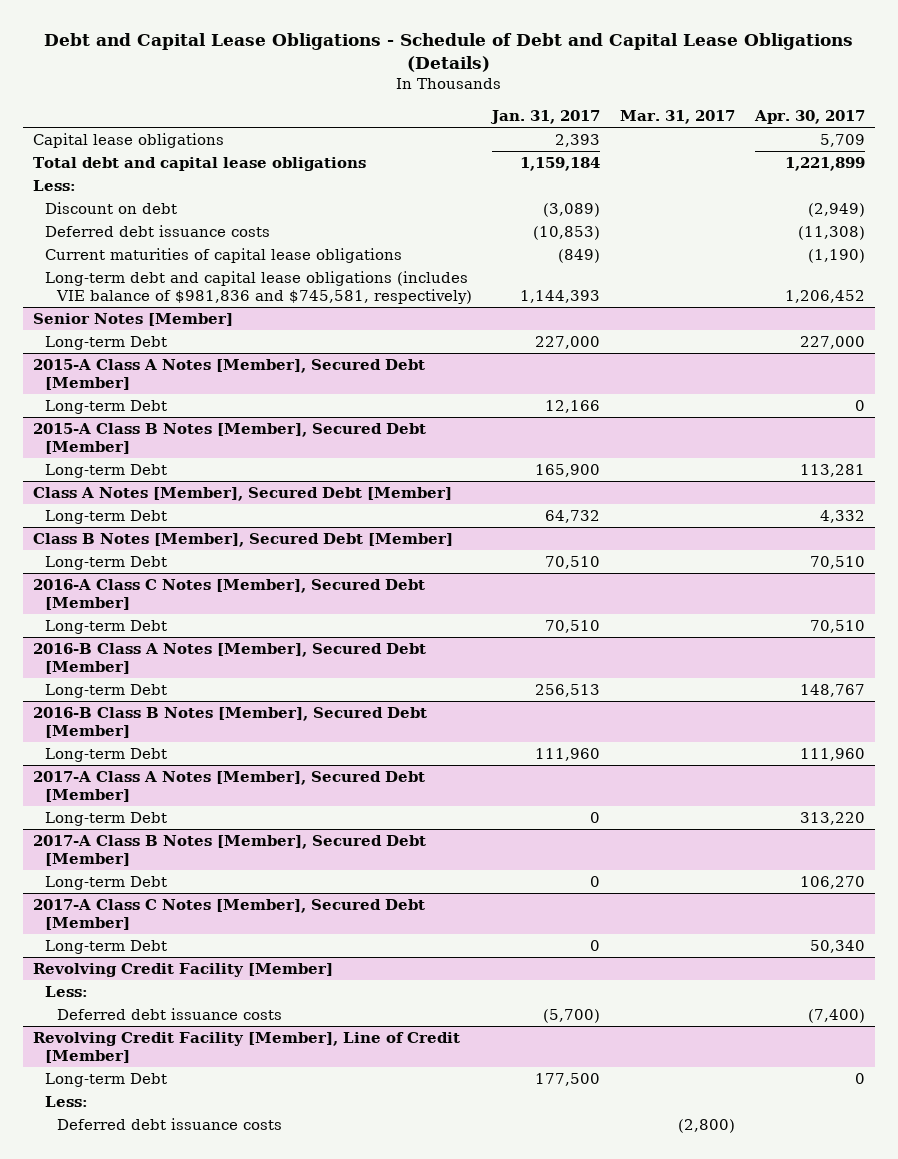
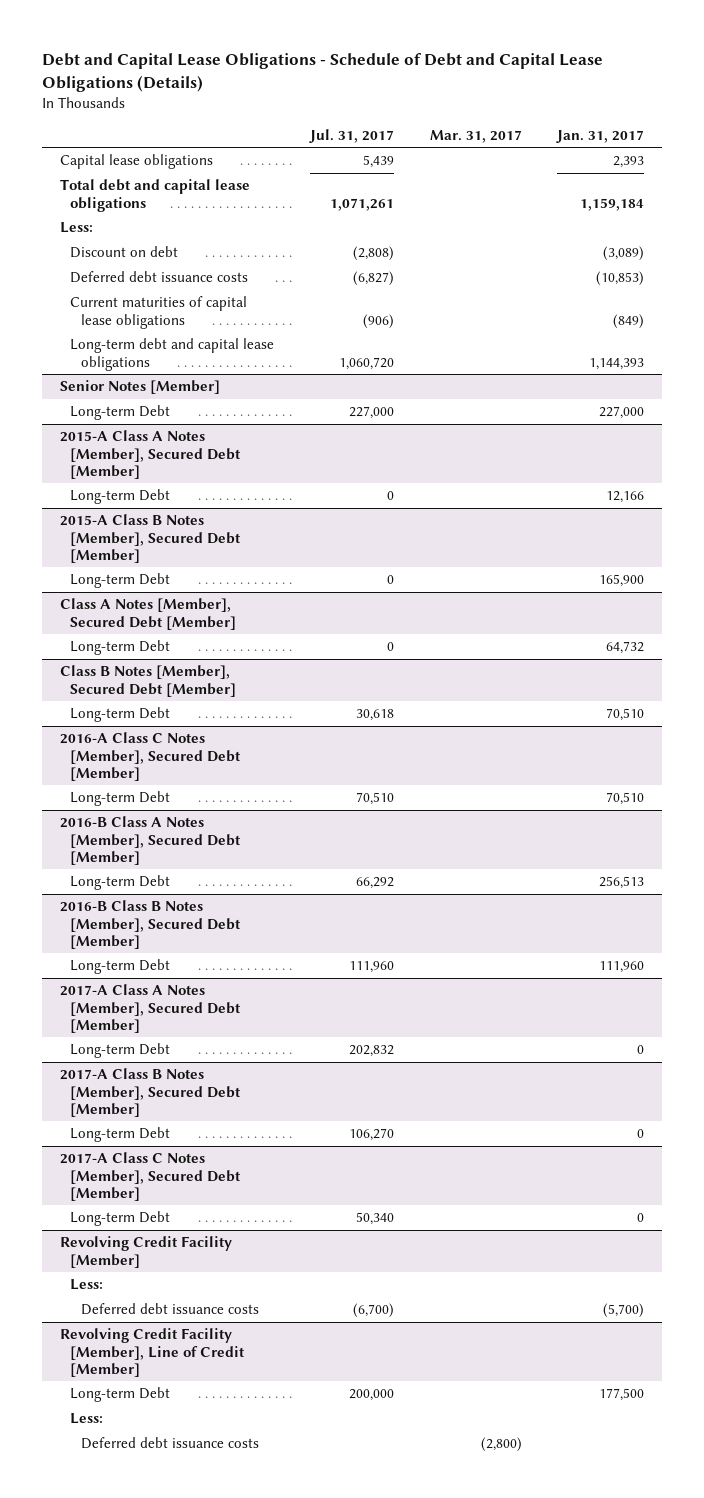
- | Jan. 31, 2017 | Mar. 31, 2017 | Apr. 30, 2017
+ | Jul. 31, 2017 | Mar. 31, 2017 | Jan. 31, 2017
- Long-term debt and capital lease obligations (includes VIE balance of $981,836 and $745,581, respectively) | 1,144,393 | | 1,206,452
+ Long-term debt and capital lease obligations | 1,060,720 | | 1,144,393

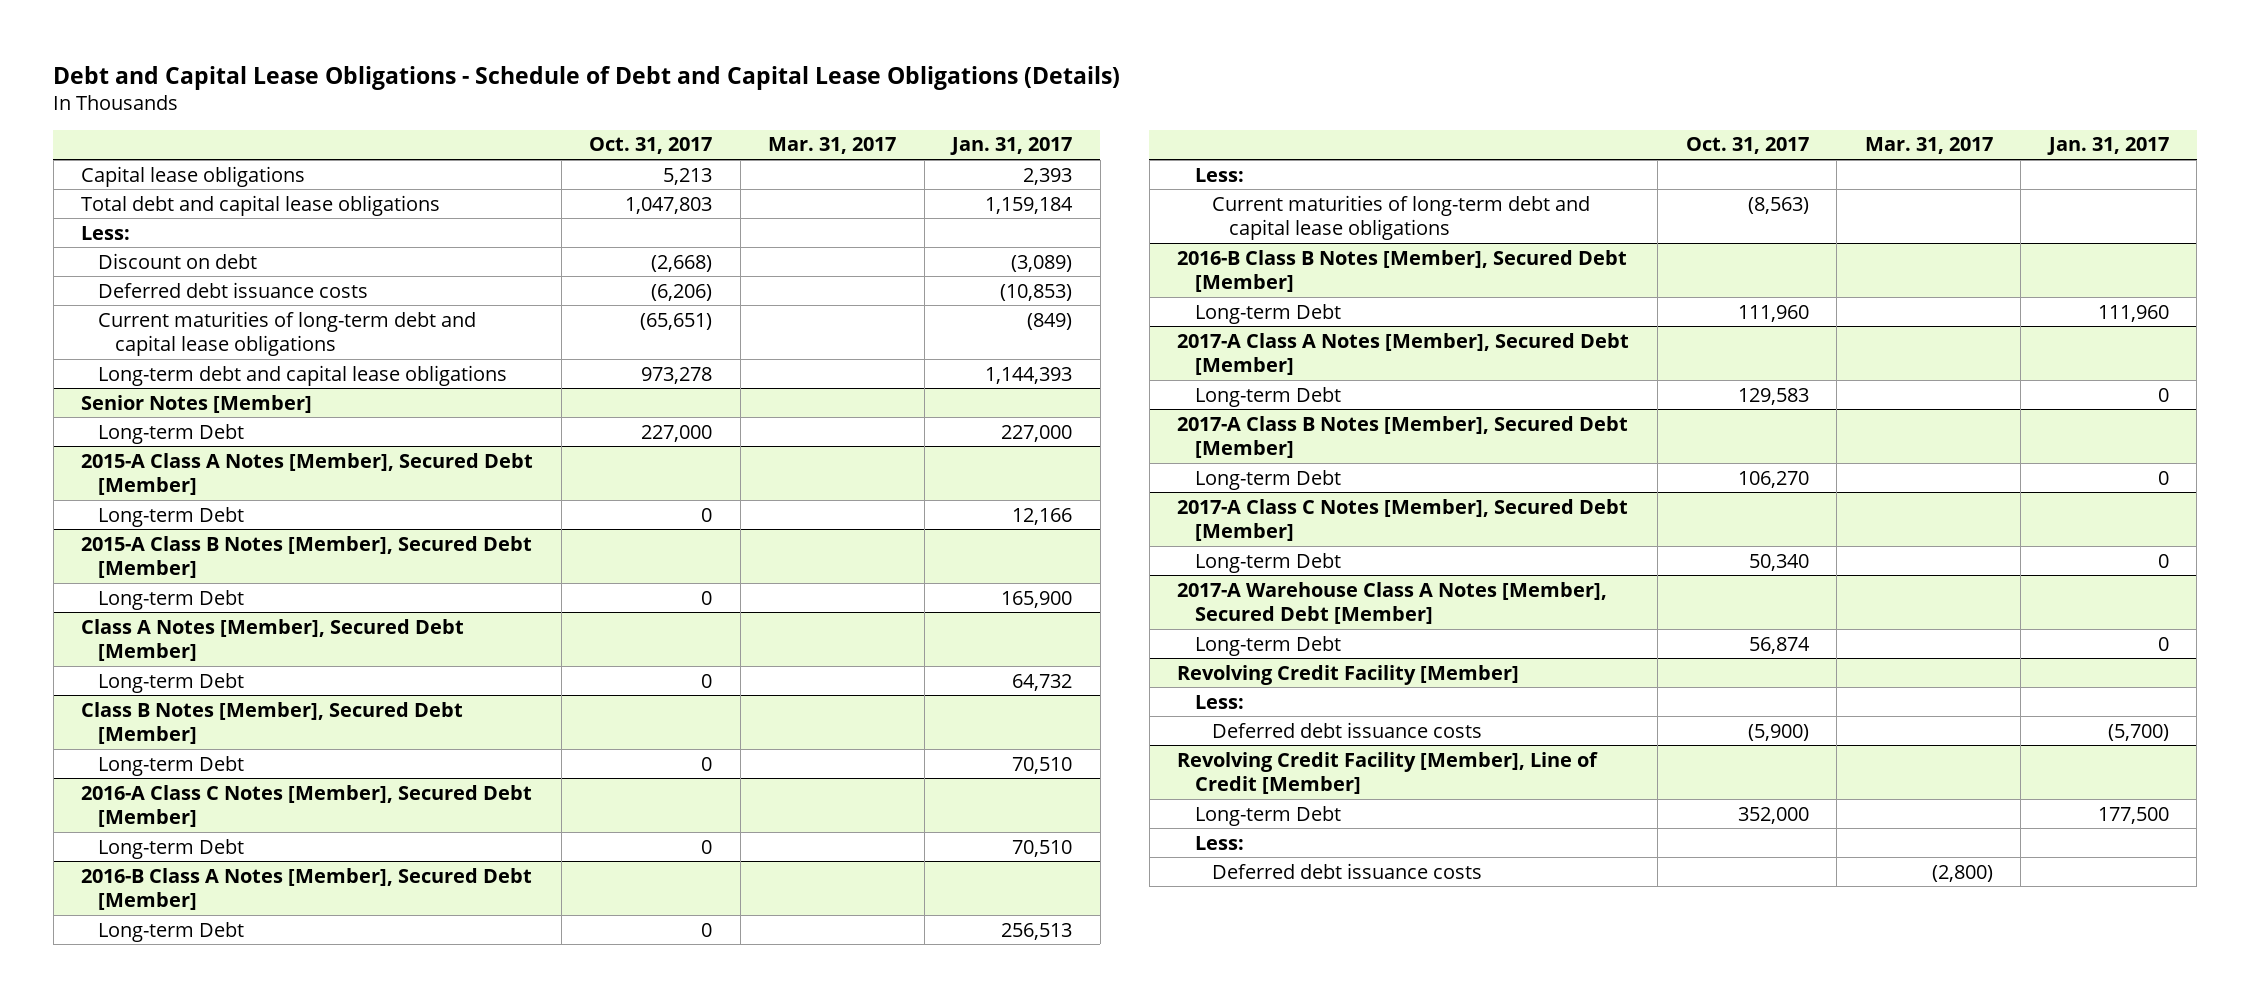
- | Jul. 31, 2017 | Mar. 31, 2017 | Jan. 31, 2017
+ | Oct. 31, 2017 | Mar. 31, 2017 | Jan. 31, 2017
- Current maturities of capital lease obligations | (906) | | (849)
+ Current maturities of long-term debt and capital lease obligations | (65,651) | | (849)
@ 2016-B Class A Notes [Member], Secured Debt [Member]
+ Less:
+ Current maturities of long-term debt and capital lease obligations | (8,563) | |
+ 2017-A Warehouse Class A Notes [Member], Secured Debt [Member]
+ Long-term Debt | 56,874 | | 0

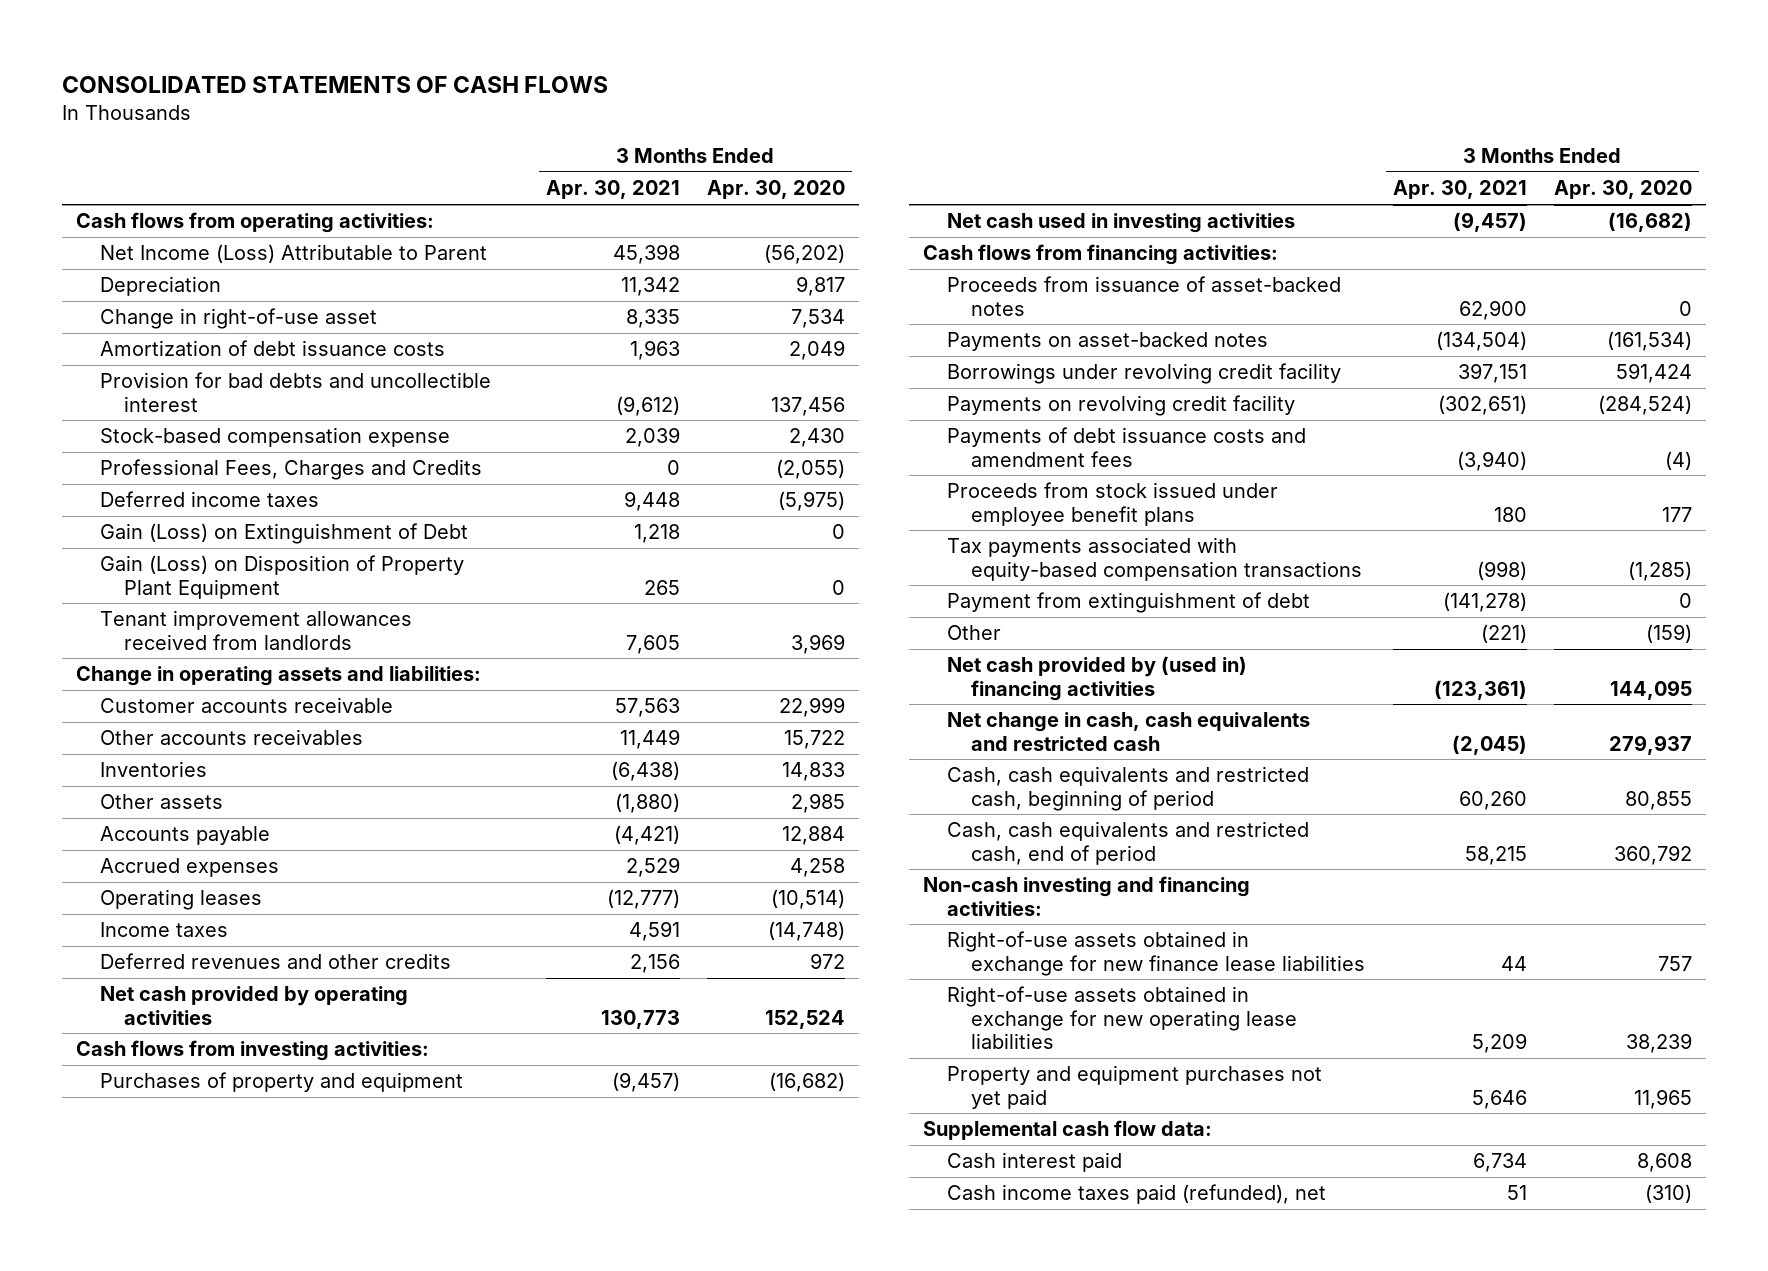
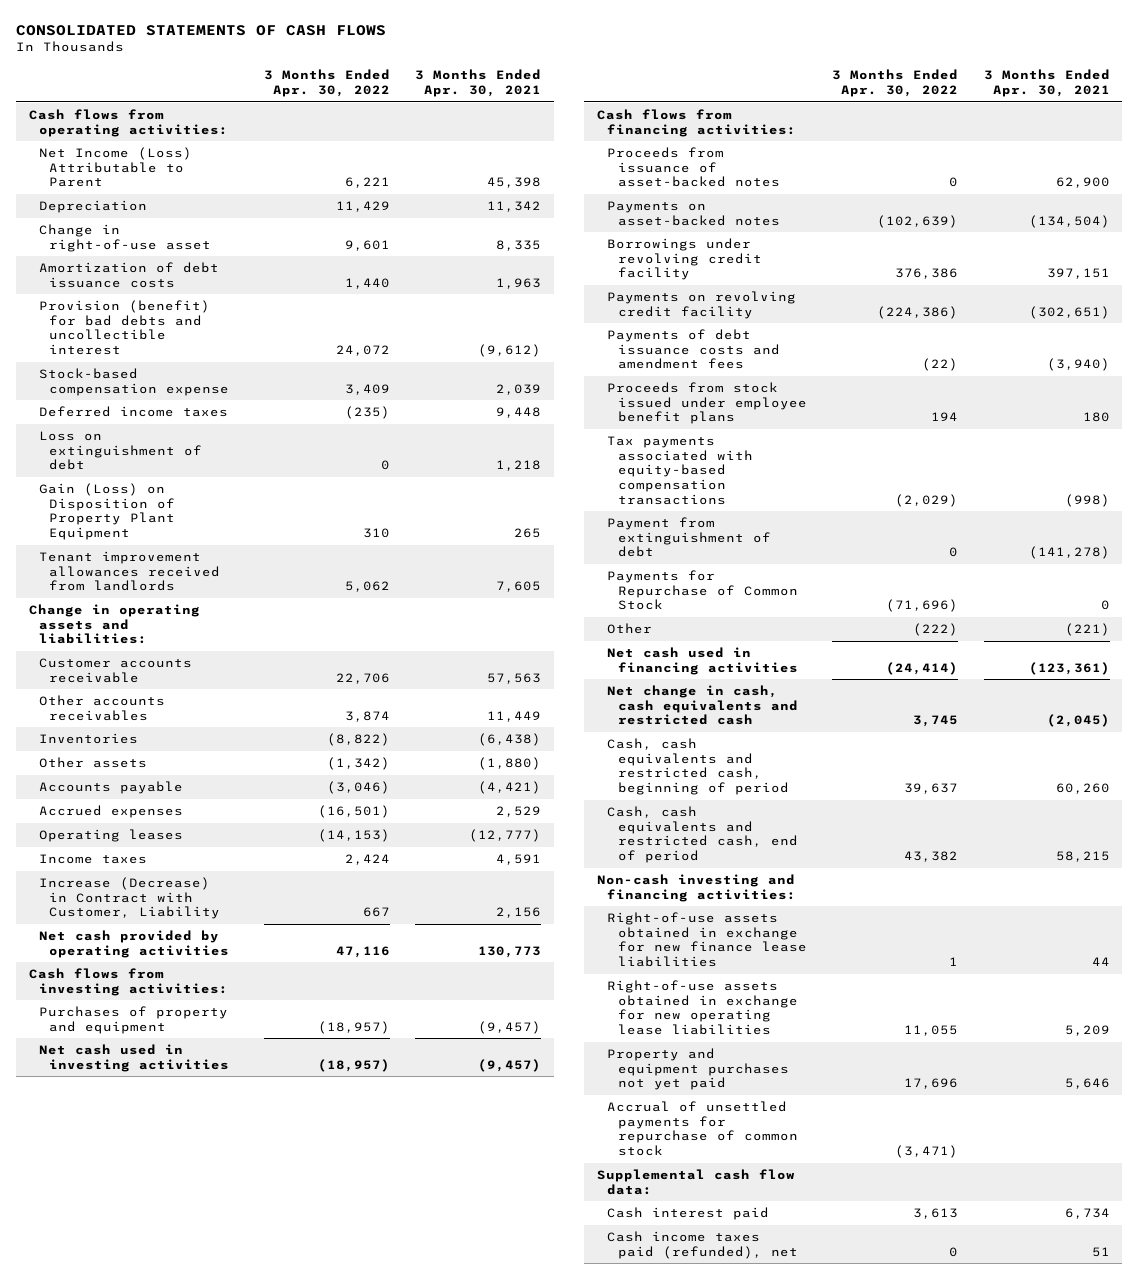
- | 3 Months Ended Apr. 30, 2021 | 3 Months Ended Apr. 30, 2020
+ | 3 Months Ended Apr. 30, 2022 | 3 Months Ended Apr. 30, 2021
- Provision for bad debts and uncollectible interest | (9,612) | 137,456
+ Provision (benefit) for bad debts and uncollectible interest | 24,072 | (9,612)
- Professional Fees, Charges and Credits | 0 | (2,055)
- Gain (Loss) on Extinguishment of Debt | 1,218 | 0
+ Loss on extinguishment of debt | 0 | 1,218
- Deferred revenues and other credits | 2,156 | 972
+ Increase (Decrease) in Contract with Customer, Liability | 667 | 2,156
+ Payments for Repurchase of Common Stock | (71,696) | 0
- Net cash provided by (used in) financing activities | (123,361) | 144,095
+ Net cash used in financing activities | (24,414) | (123,361)
+ Accrual of unsettled payments for repurchase of common stock | (3,471) |

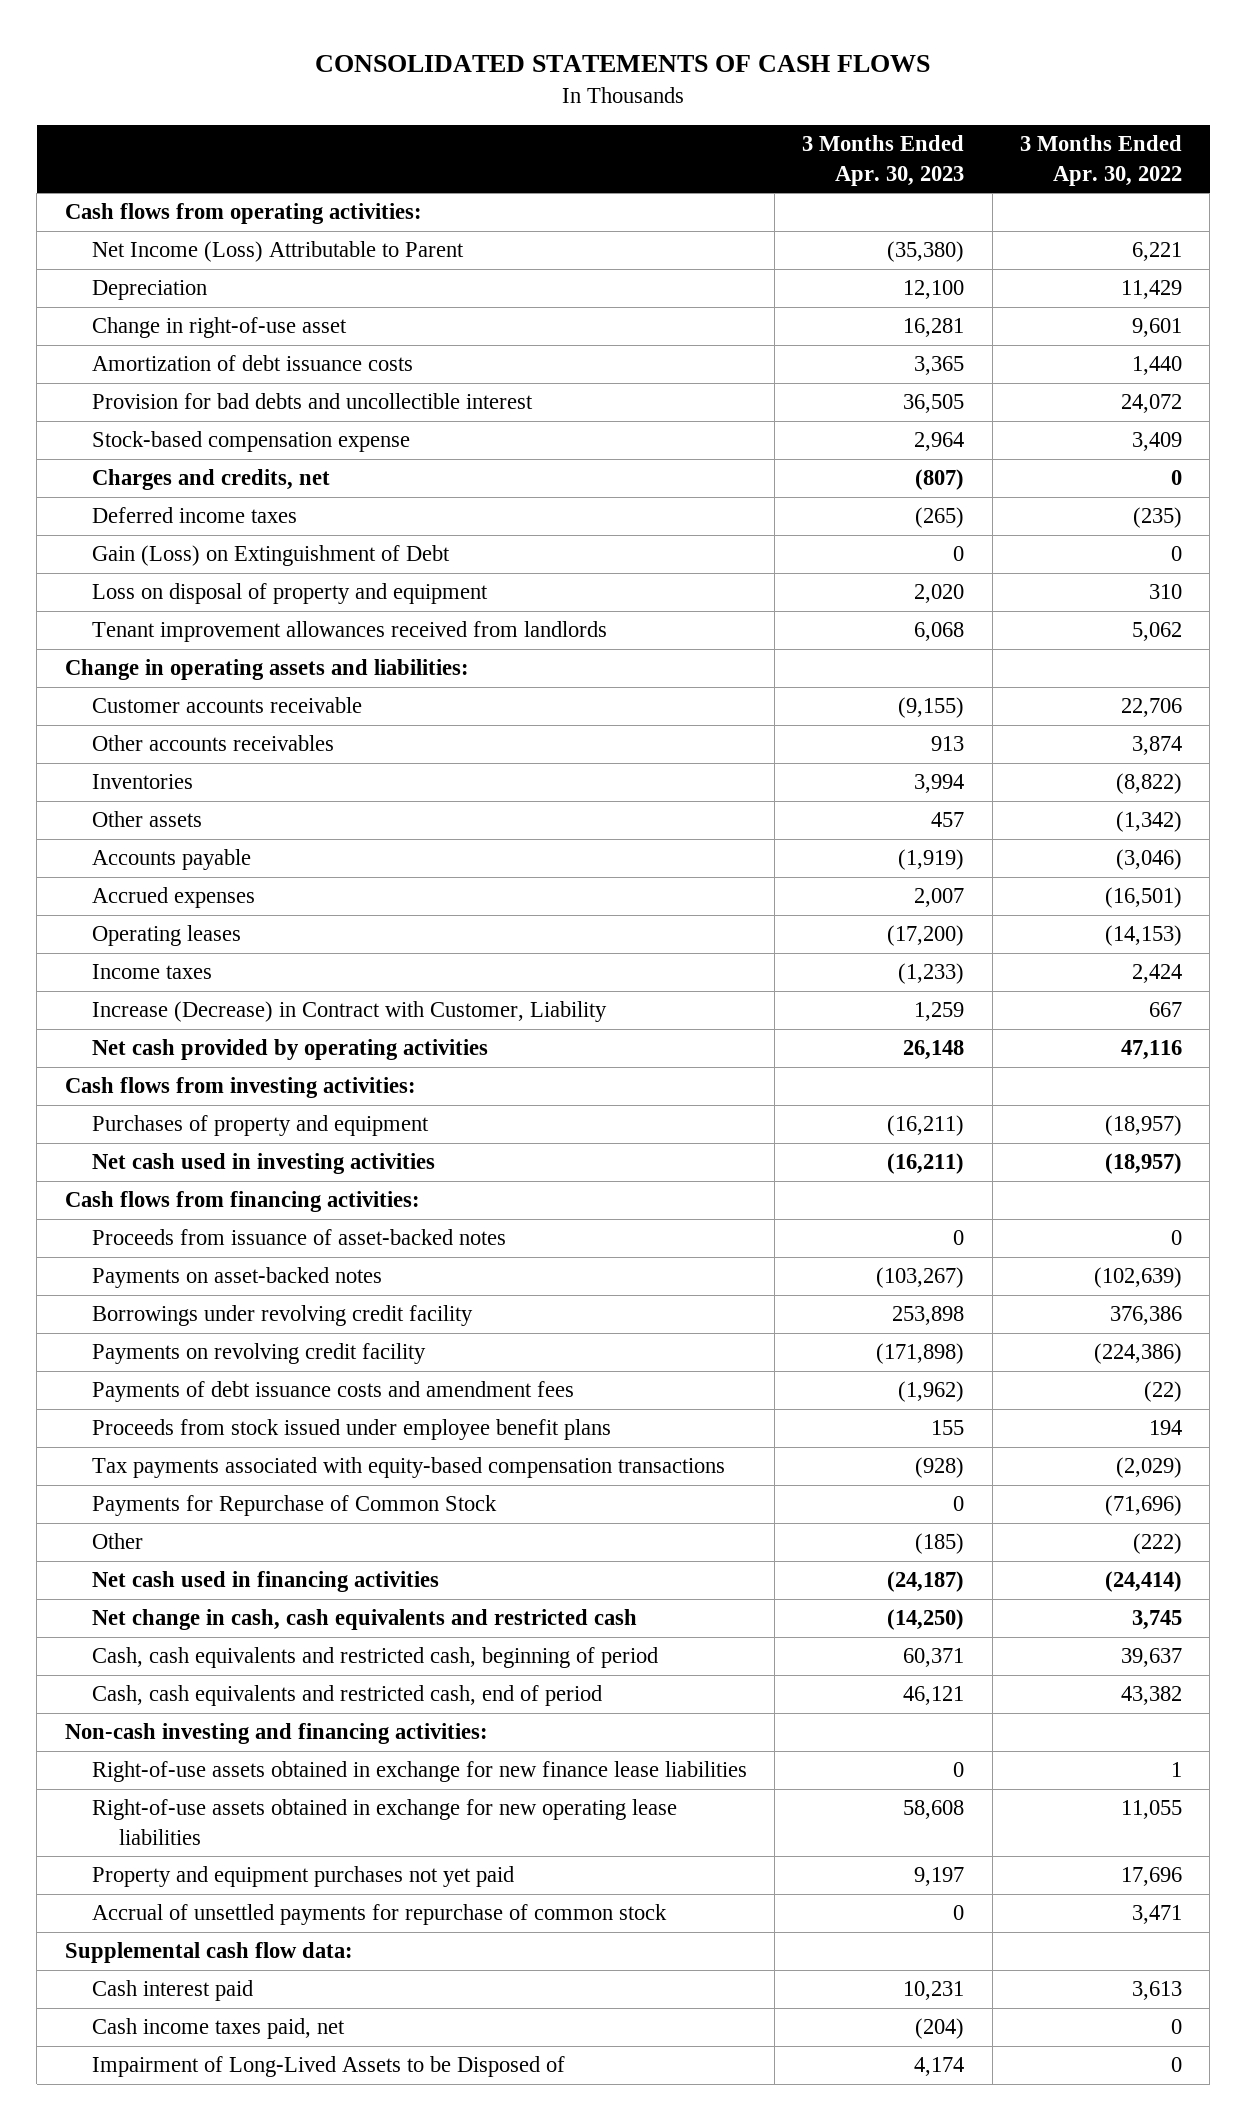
- | 3 Months Ended Apr. 30, 2022 | 3 Months Ended Apr. 30, 2021
+ | 3 Months Ended Apr. 30, 2023 | 3 Months Ended Apr. 30, 2022
- Provision (benefit) for bad debts and uncollectible interest | 24,072 | (9,612)
+ Provision for bad debts and uncollectible interest | 36,505 | 24,072
+ Charges and credits, net | (807) | 0
- Loss on extinguishment of debt | 0 | 1,218
- Gain (Loss) on Disposition of Property Plant Equipment | 310 | 265
+ Gain (Loss) on Extinguishment of Debt | 0 | 0
+ Loss on disposal of property and equipment | 2,020 | 310
- Payment from extinguishment of debt | 0 | (141,278)
- Accrual of unsettled payments for repurchase of common stock | (3,471) |
+ Accrual of unsettled payments for repurchase of common stock | 0 | 3,471
- Cash income taxes paid (refunded), net | 0 | 51
+ Cash income taxes paid, net | (204) | 0
+ Impairment of Long-Lived Assets to be Disposed of | 4,174 | 0

